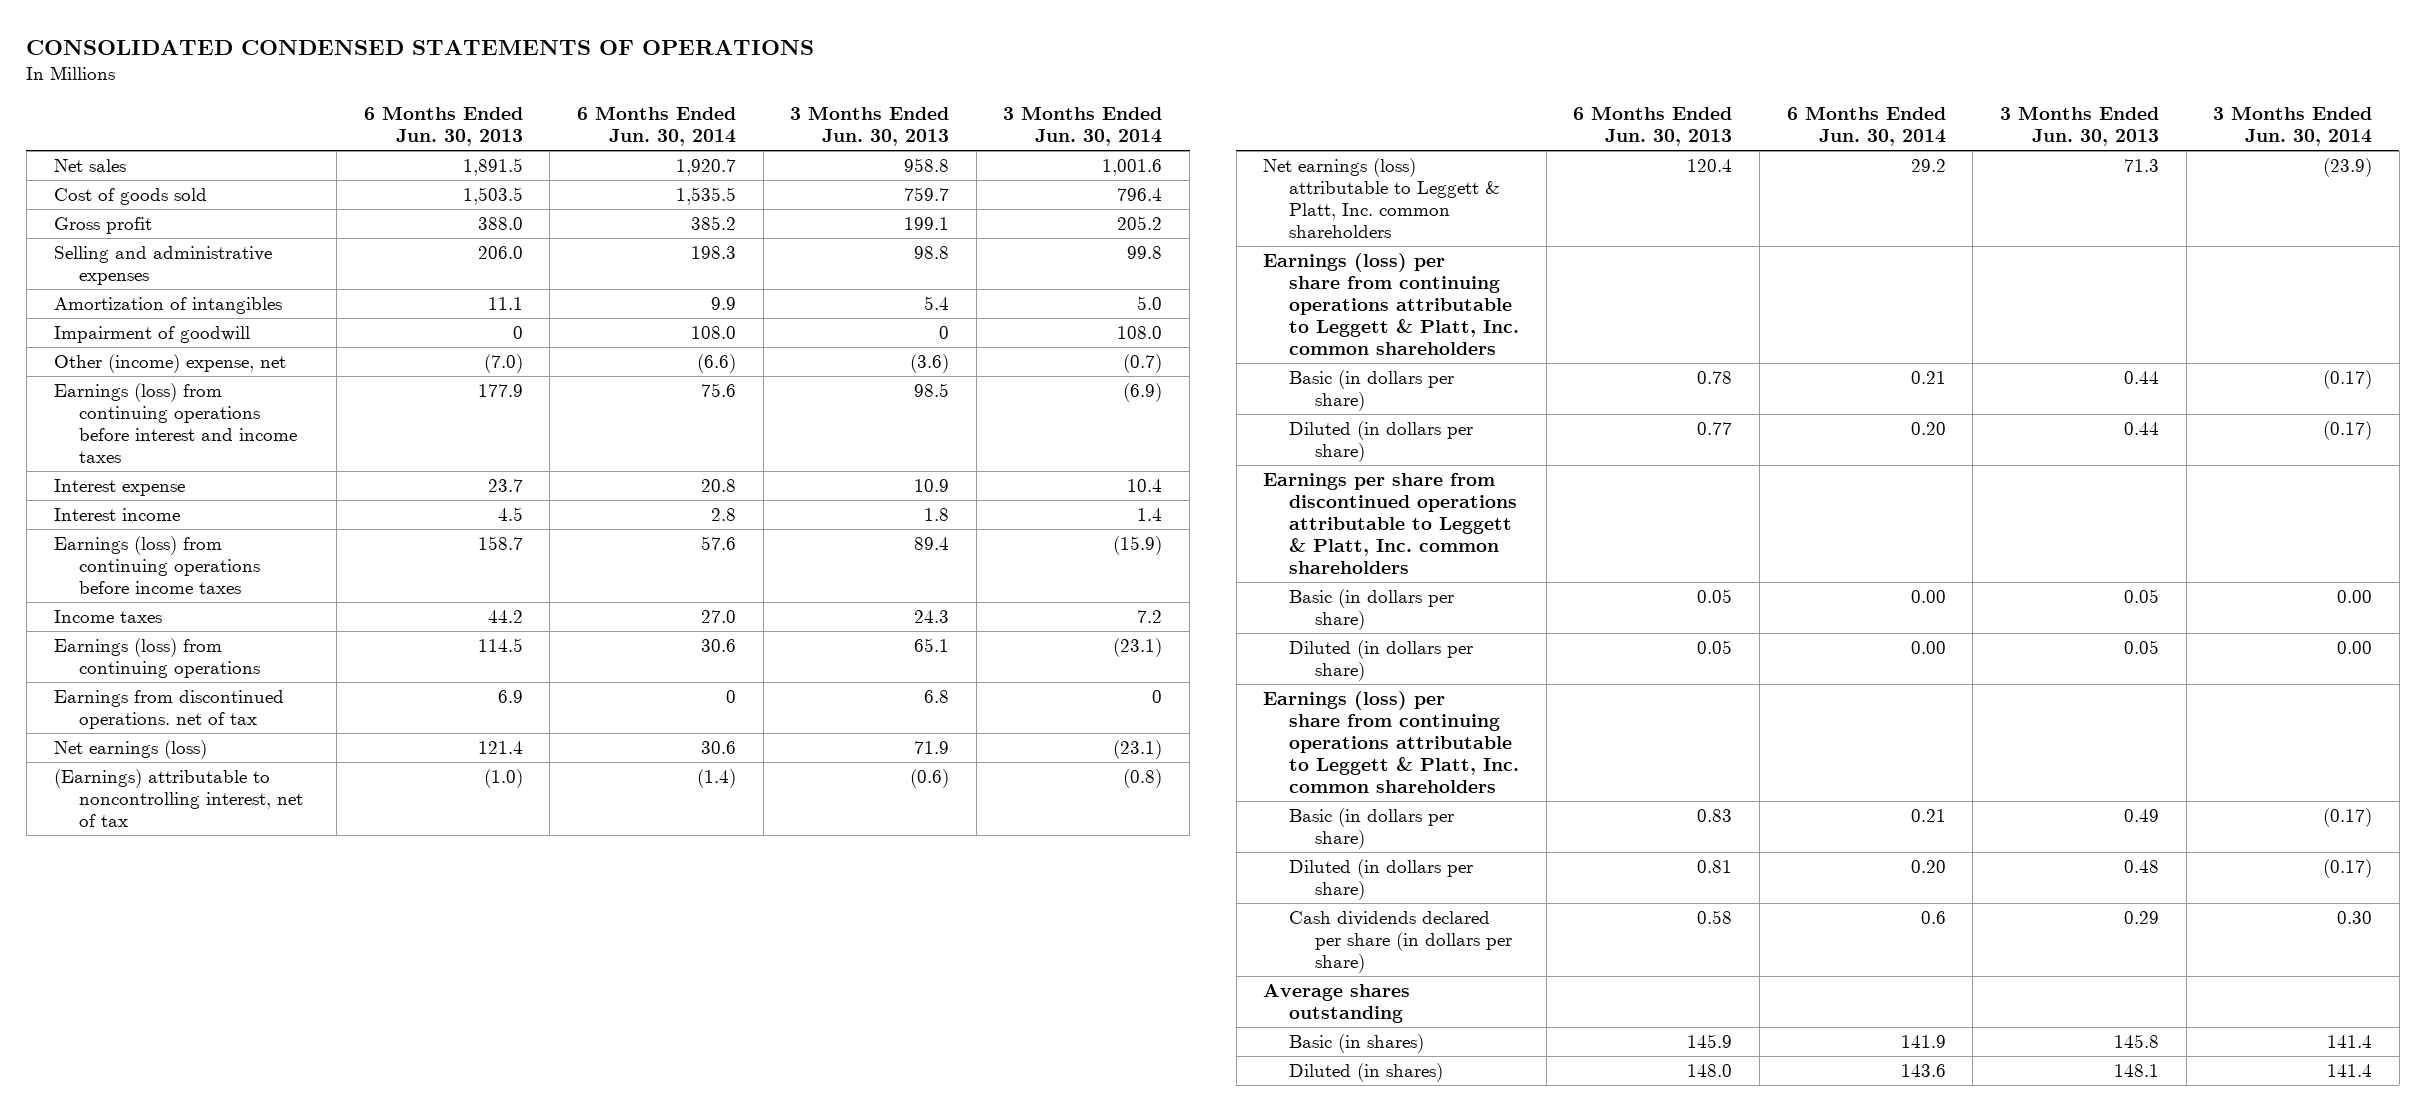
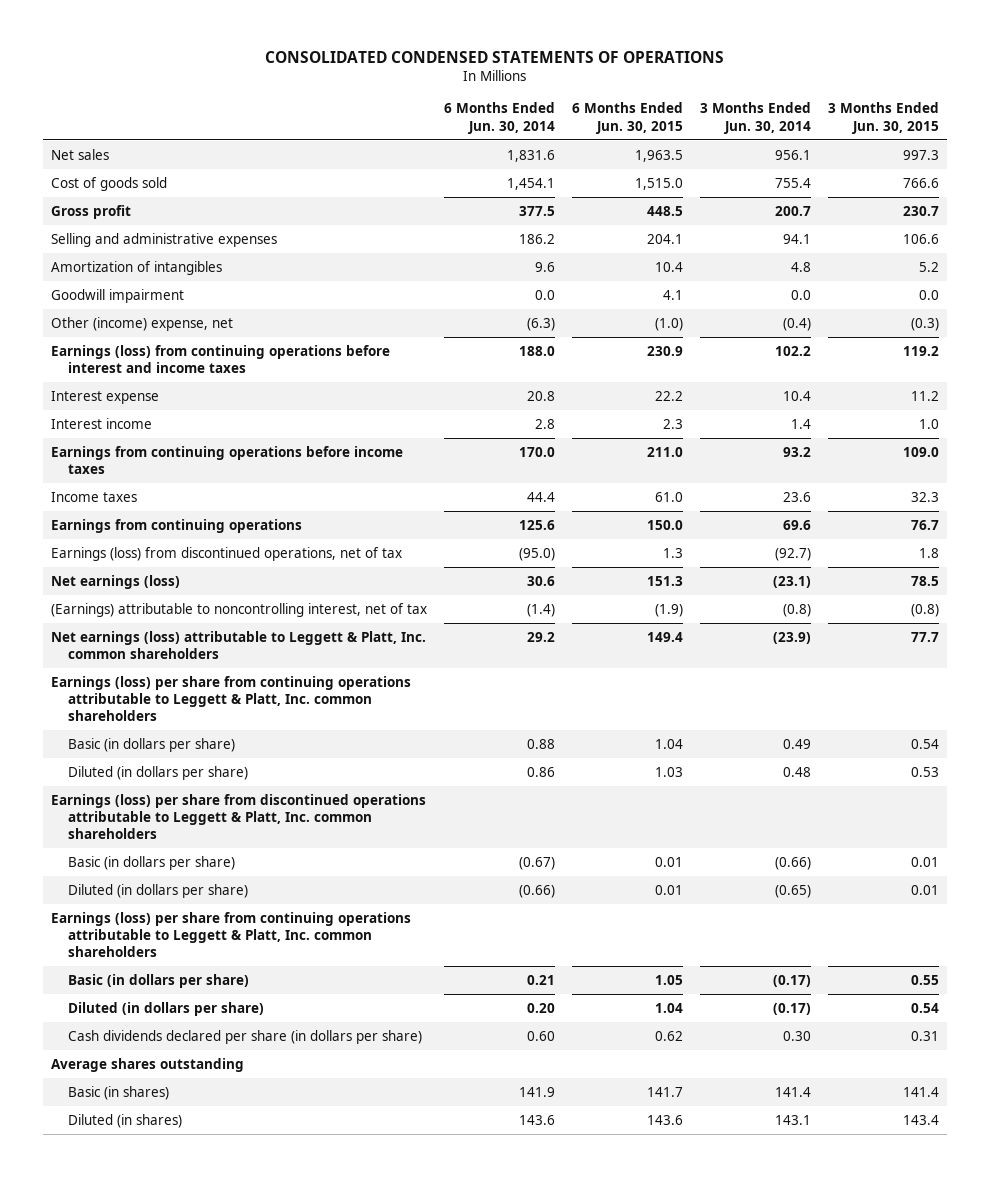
- | 6 Months Ended Jun. 30, 2013 | 6 Months Ended Jun. 30, 2014 | 3 Months Ended Jun. 30, 2013 | 3 Months Ended Jun. 30, 2014
+ | 6 Months Ended Jun. 30, 2014 | 6 Months Ended Jun. 30, 2015 | 3 Months Ended Jun. 30, 2014 | 3 Months Ended Jun. 30, 2015
- Net sales | 1,891.5 | 1,920.7 | 958.8 | 1,001.6
- Cost of goods sold | 1,503.5 | 1,535.5 | 759.7 | 796.4
- Gross profit | 388.0 | 385.2 | 199.1 | 205.2
- Selling and administrative expenses | 206.0 | 198.3 | 98.8 | 99.8
- Amortization of intangibles | 11.1 | 9.9 | 5.4 | 5.0
- Impairment of goodwill | 0 | 108.0 | 0 | 108.0
- Other (income) expense, net | (7.0) | (6.6) | (3.6) | (0.7)
- Earnings (loss) from continuing operations before interest and income taxes | 177.9 | 75.6 | 98.5 | (6.9)
+ Net sales | 1,831.6 | 1,963.5 | 956.1 | 997.3
+ Cost of goods sold | 1,454.1 | 1,515.0 | 755.4 | 766.6
+ Gross profit | 377.5 | 448.5 | 200.7 | 230.7
+ Selling and administrative expenses | 186.2 | 204.1 | 94.1 | 106.6
+ Amortization of intangibles | 9.6 | 10.4 | 4.8 | 5.2
+ Goodwill impairment | 0.0 | 4.1 | 0.0 | 0.0
+ Other (income) expense, net | (6.3) | (1.0) | (0.4) | (0.3)
+ Earnings (loss) from continuing operations before interest and income taxes | 188.0 | 230.9 | 102.2 | 119.2
- Earnings (loss) from continuing operations before income taxes | 158.7 | 57.6 | 89.4 | (15.9)
- Income taxes | 44.2 | 27.0 | 24.3 | 7.2
- Earnings (loss) from continuing operations | 114.5 | 30.6 | 65.1 | (23.1)
- Earnings from discontinued operations. net of tax | 6.9 | 0 | 6.8 | 0
+ Earnings from continuing operations before income taxes | 170.0 | 211.0 | 93.2 | 109.0
+ Income taxes | 44.4 | 61.0 | 23.6 | 32.3
+ Earnings from continuing operations | 125.6 | 150.0 | 69.6 | 76.7
+ Earnings (loss) from discontinued operations, net of tax | (95.0) | 1.3 | (92.7) | 1.8
- Basic (in dollars per share) | 0.78 | 0.21 | 0.44 | (0.17)
- Diluted (in dollars per share) | 0.77 | 0.20 | 0.44 | (0.17)
- Earnings per share from discontinued operations attributable to Leggett & Platt, Inc. common shareholders
- Basic (in dollars per share) | 0.05 | 0.00 | 0.05 | 0.00
- Diluted (in dollars per share) | 0.05 | 0.00 | 0.05 | 0.00
+ Basic (in dollars per share) | 0.88 | 1.04 | 0.49 | 0.54
+ Diluted (in dollars per share) | 0.86 | 1.03 | 0.48 | 0.53
+ Earnings (loss) per share from discontinued operations attributable to Leggett & Platt, Inc. common shareholders
+ Basic (in dollars per share) | (0.67) | 0.01 | (0.66) | 0.01
+ Diluted (in dollars per share) | (0.66) | 0.01 | (0.65) | 0.01
- Cash dividends declared per share (in dollars per share) | 0.58 | 0.6 | 0.29 | 0.30
+ Cash dividends declared per share (in dollars per share) | 0.60 | 0.62 | 0.30 | 0.31
- Diluted (in shares) | 148.0 | 143.6 | 148.1 | 141.4
+ Diluted (in shares) | 143.6 | 143.6 | 143.1 | 143.4

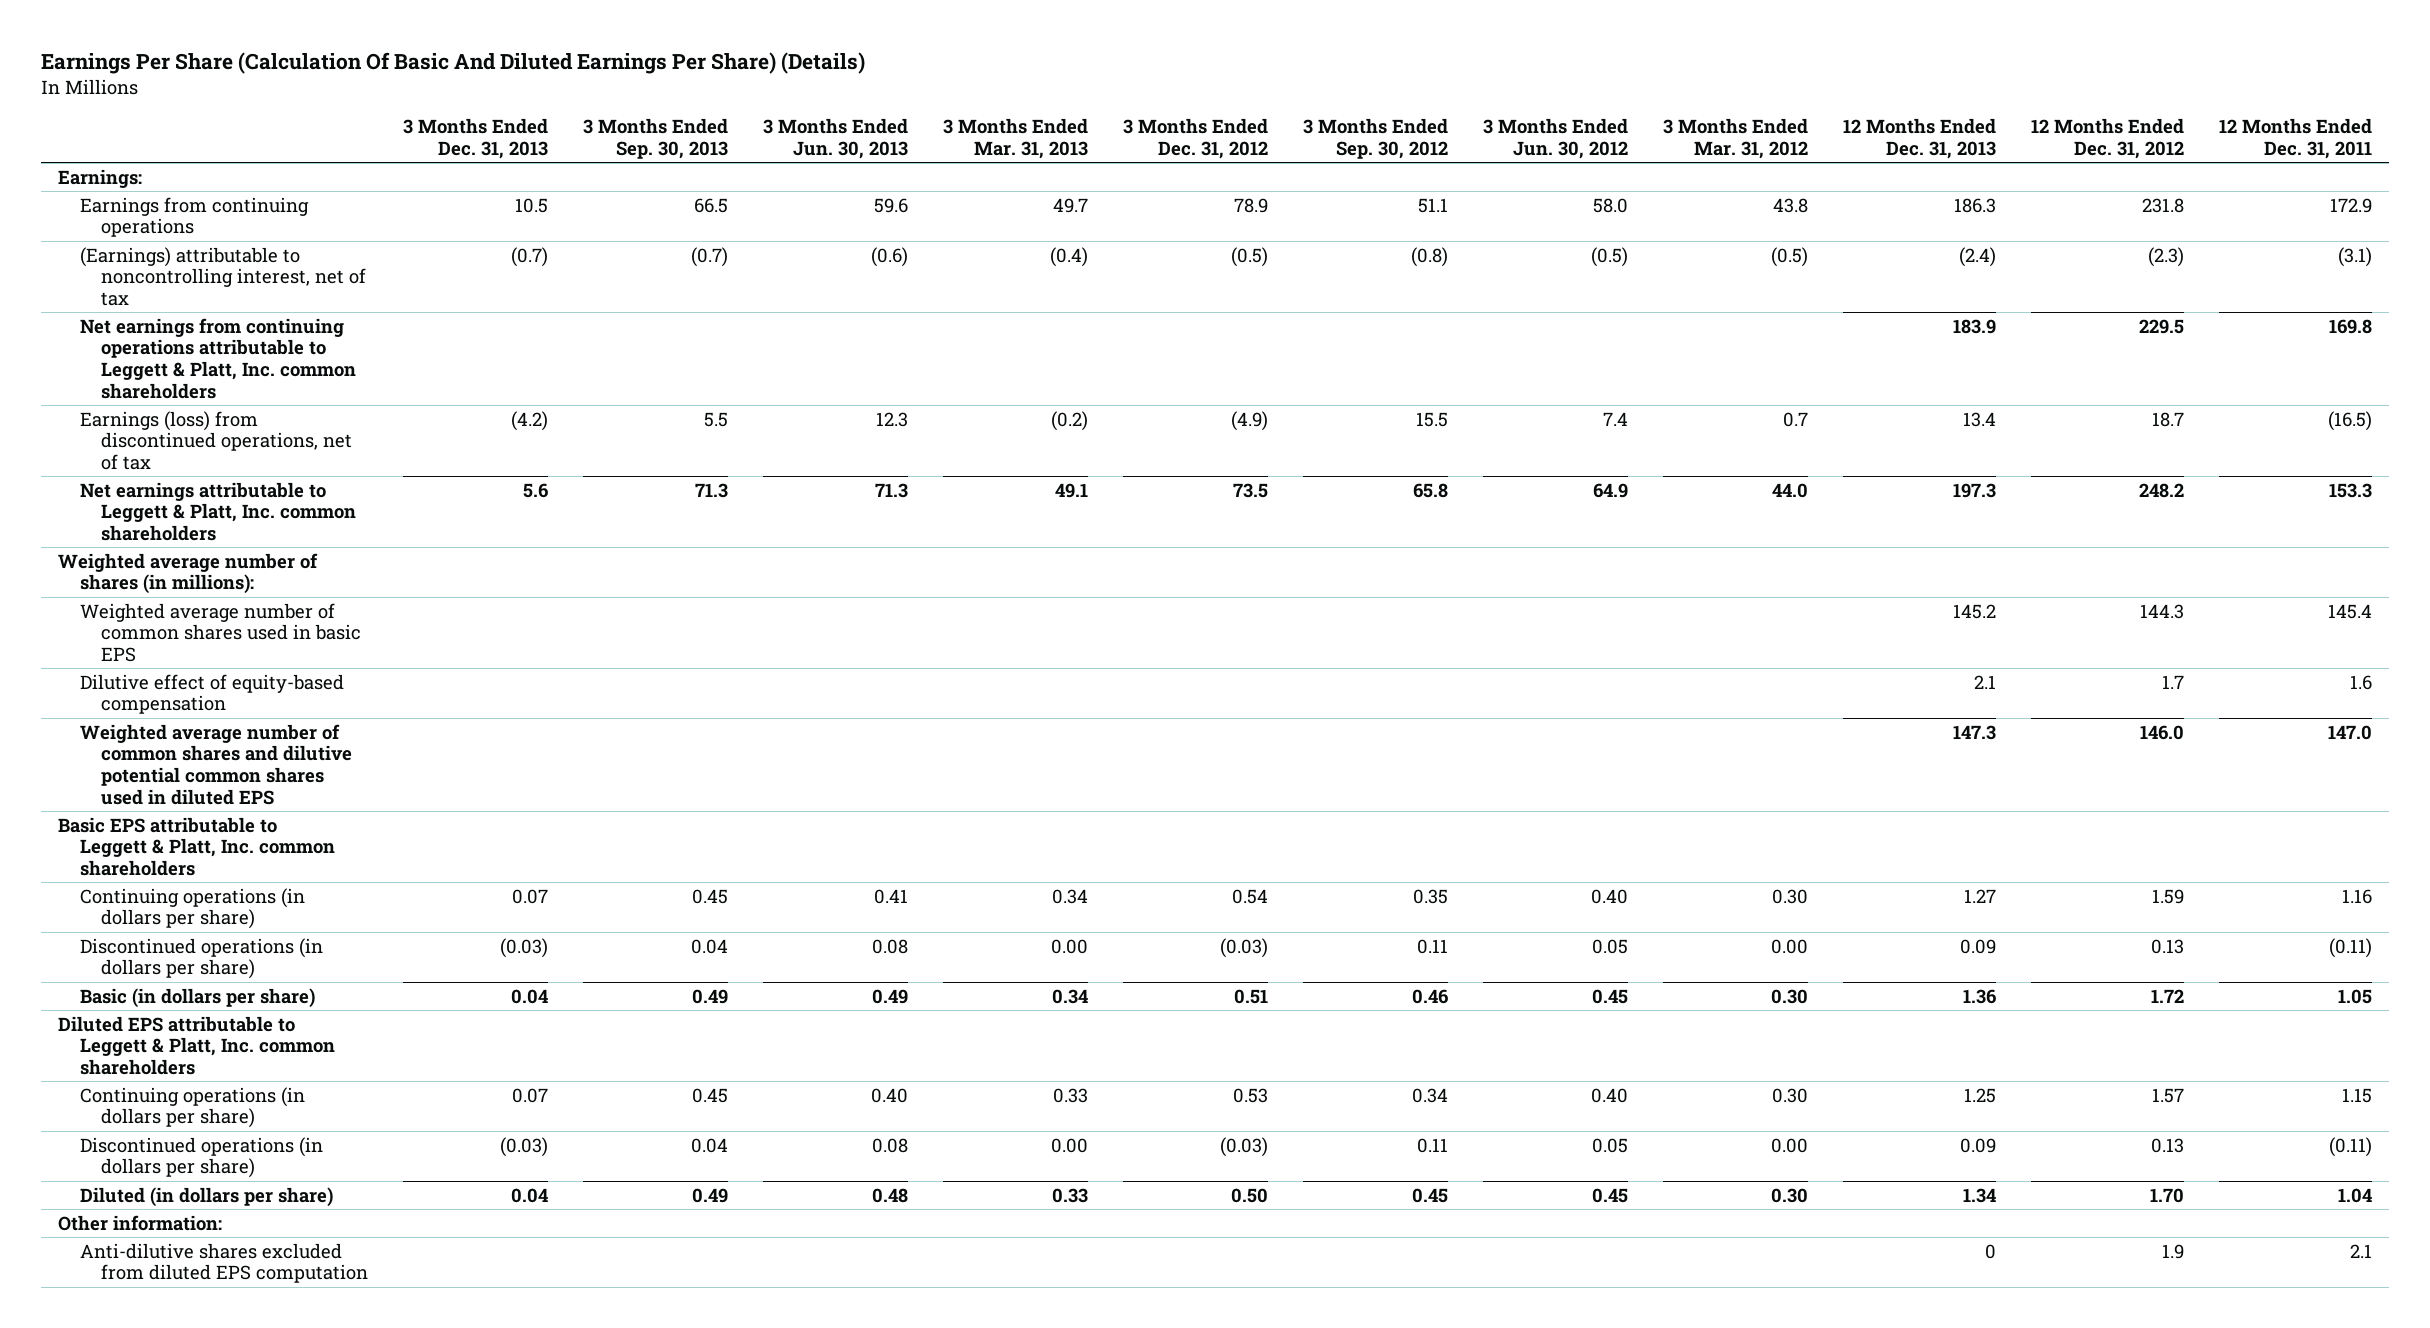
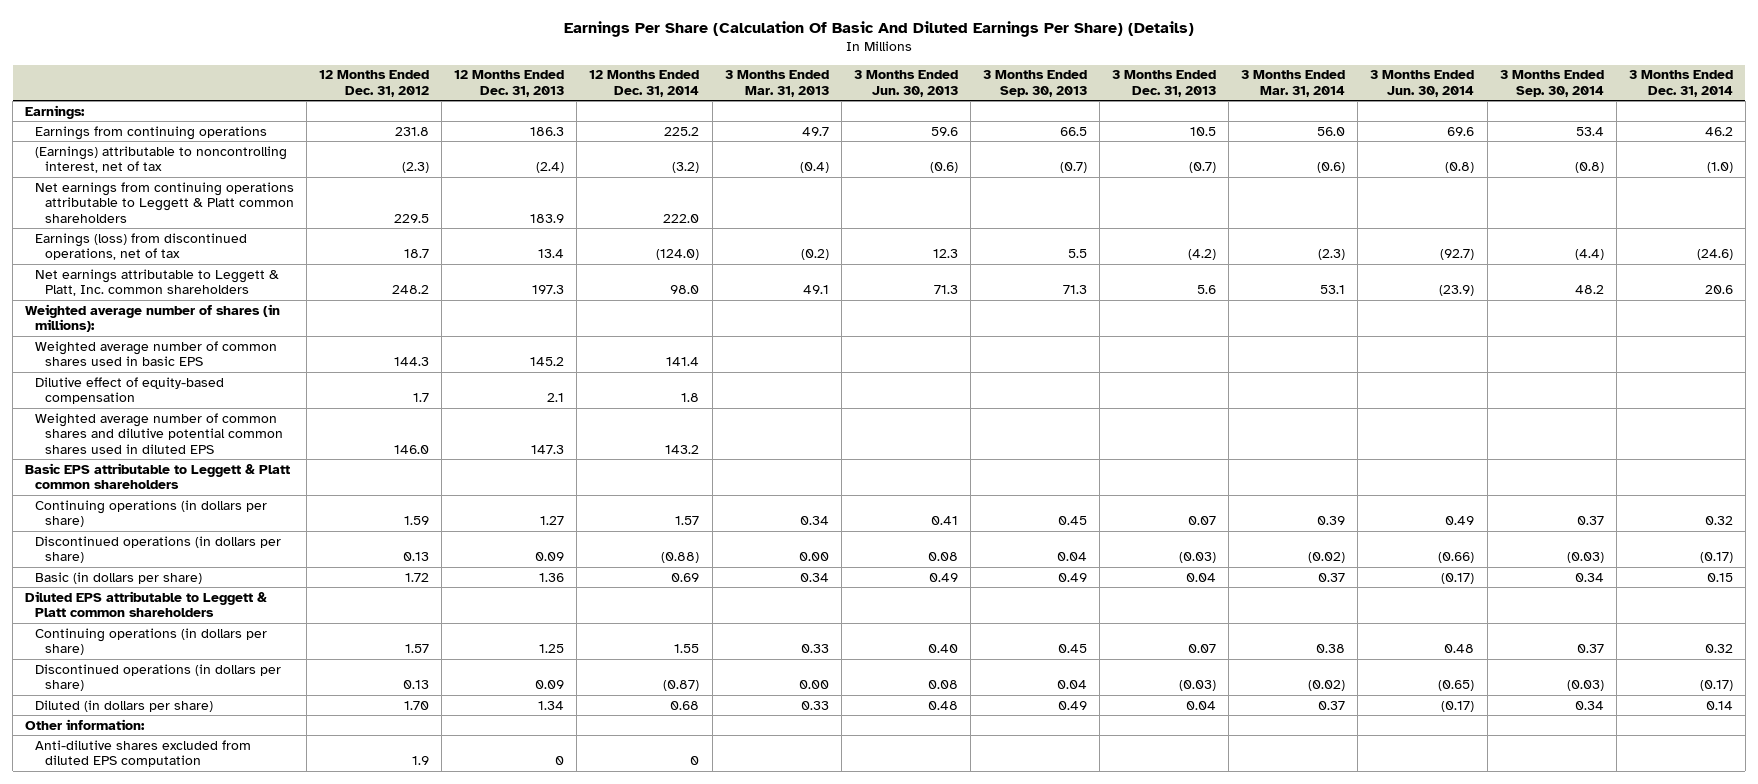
- | 3 Months Ended Dec. 31, 2013 | 3 Months Ended Sep. 30, 2013 | 3 Months Ended Jun. 30, 2013 | 3 Months Ended Mar. 31, 2013 | 3 Months Ended Dec. 31, 2012 | 3 Months Ended Sep. 30, 2012 | 3 Months Ended Jun. 30, 2012 | 3 Months Ended Mar. 31, 2012 | 12 Months Ended Dec. 31, 2013 | 12 Months Ended Dec. 31, 2012 | 12 Months Ended Dec. 31, 2011
+ | 12 Months Ended Dec. 31, 2012 | 12 Months Ended Dec. 31, 2013 | 12 Months Ended Dec. 31, 2014 | 3 Months Ended Mar. 31, 2013 | 3 Months Ended Jun. 30, 2013 | 3 Months Ended Sep. 30, 2013 | 3 Months Ended Dec. 31, 2013 | 3 Months Ended Mar. 31, 2014 | 3 Months Ended Jun. 30, 2014 | 3 Months Ended Sep. 30, 2014 | 3 Months Ended Dec. 31, 2014
- Net earnings from continuing operations attributable to Leggett & Platt, Inc. common shareholders | | | | | | | | | 183.9 | 229.5 | 169.8
+ Net earnings from continuing operations attributable to Leggett & Platt common shareholders | 229.5 | 183.9 | 222.0 | | | | | | | |
- Basic EPS attributable to Leggett & Platt, Inc. common shareholders
+ Basic EPS attributable to Leggett & Platt common shareholders
- Diluted EPS attributable to Leggett & Platt, Inc. common shareholders
+ Diluted EPS attributable to Leggett & Platt common shareholders

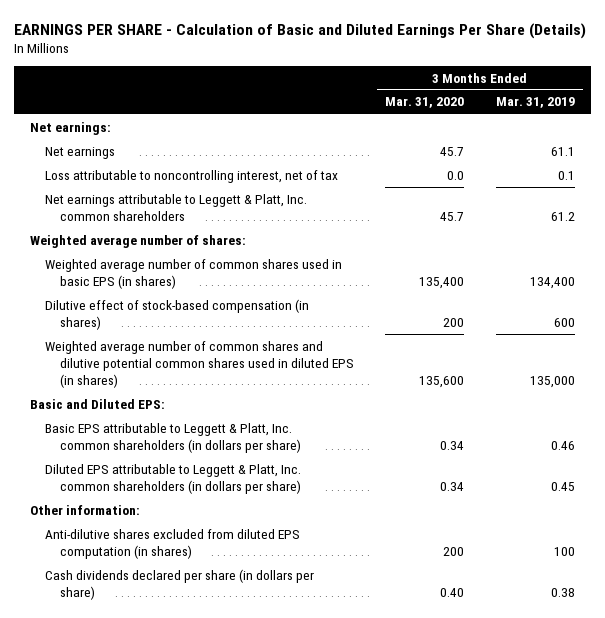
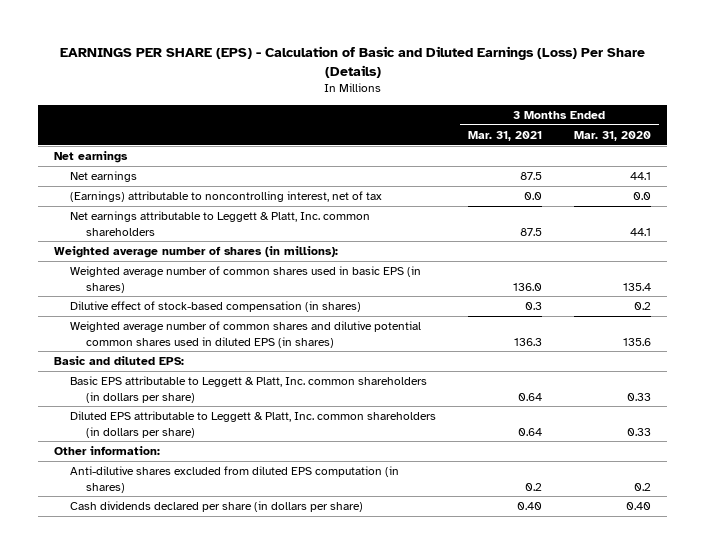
- EARNINGS PER SHARE - Calculation of Basic and Diluted Earnings Per Share (Details)
+ EARNINGS PER SHARE (EPS) - Calculation of Basic and Diluted Earnings (Loss) Per Share (Details)
- | 3 Months Ended Mar. 31, 2020 | 3 Months Ended Mar. 31, 2019
+ | 3 Months Ended Mar. 31, 2021 | 3 Months Ended Mar. 31, 2020
- Net earnings:
- Net earnings | 45.7 | 61.1
- Loss attributable to noncontrolling interest, net of tax | 0.0 | 0.1
- Net earnings attributable to Leggett & Platt, Inc. common shareholders | 45.7 | 61.2
- Weighted average number of shares:
- Weighted average number of common shares used in basic EPS (in shares) | 135,400 | 134,400
- Dilutive effect of stock-based compensation (in shares) | 200 | 600
- Weighted average number of common shares and dilutive potential common shares used in diluted EPS (in shares) | 135,600 | 135,000
- Basic and Diluted EPS:
- Basic EPS attributable to Leggett & Platt, Inc. common shareholders (in dollars per share) | 0.34 | 0.46
- Diluted EPS attributable to Leggett & Platt, Inc. common shareholders (in dollars per share) | 0.34 | 0.45
+ Net earnings
+ Net earnings | 87.5 | 44.1
+ (Earnings) attributable to noncontrolling interest, net of tax | 0.0 | 0.0
+ Net earnings attributable to Leggett & Platt, Inc. common shareholders | 87.5 | 44.1
+ Weighted average number of shares (in millions):
+ Weighted average number of common shares used in basic EPS (in shares) | 136.0 | 135.4
+ Dilutive effect of stock-based compensation (in shares) | 0.3 | 0.2
+ Weighted average number of common shares and dilutive potential common shares used in diluted EPS (in shares) | 136.3 | 135.6
+ Basic and diluted EPS:
+ Basic EPS attributable to Leggett & Platt, Inc. common shareholders (in dollars per share) | 0.64 | 0.33
+ Diluted EPS attributable to Leggett & Platt, Inc. common shareholders (in dollars per share) | 0.64 | 0.33
- Anti-dilutive shares excluded from diluted EPS computation (in shares) | 200 | 100
+ Anti-dilutive shares excluded from diluted EPS computation (in shares) | 0.2 | 0.2

